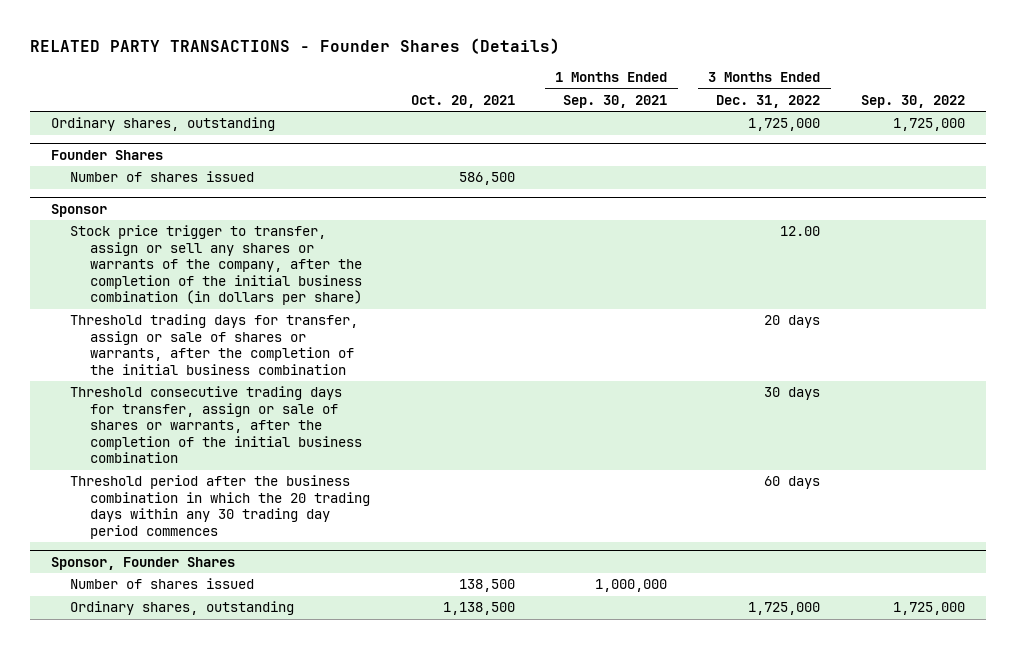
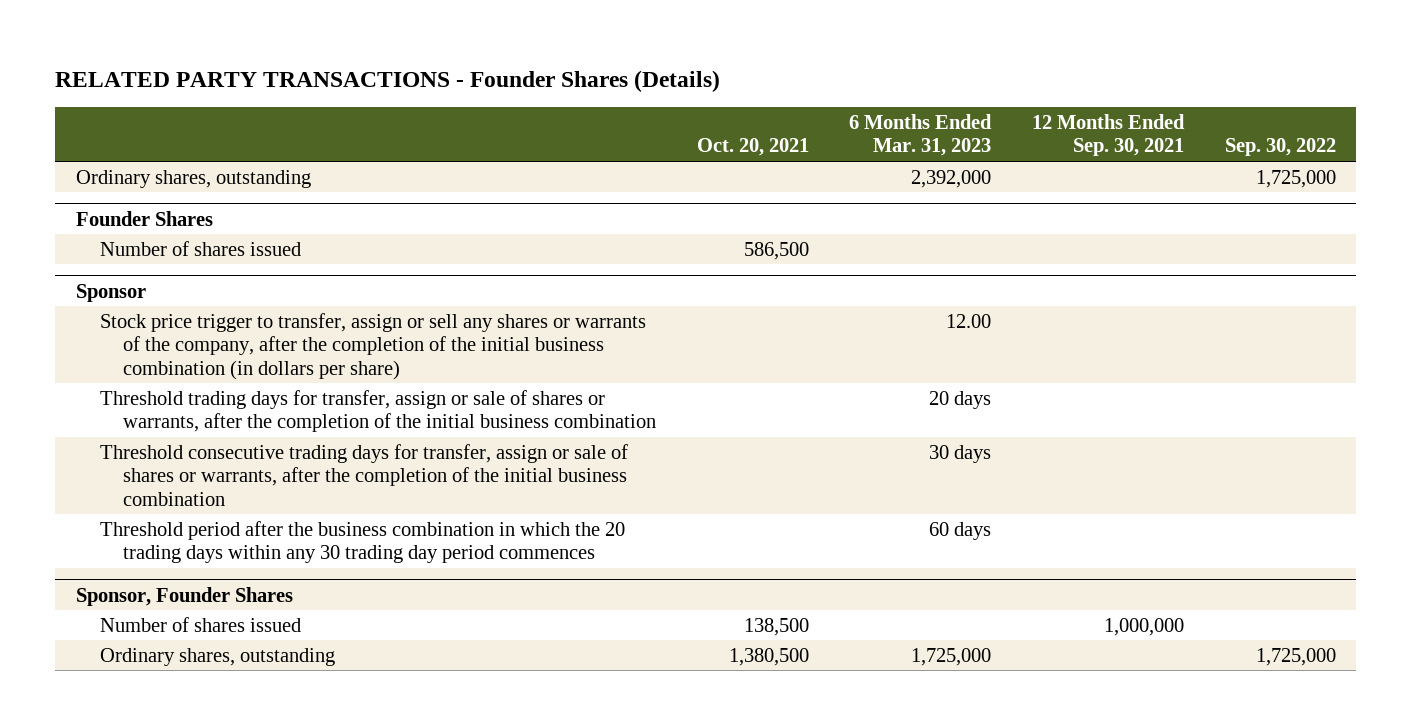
- | Oct. 20, 2021 | 1 Months Ended Sep. 30, 2021 | 3 Months Ended Dec. 31, 2022 | Sep. 30, 2022
+ | Oct. 20, 2021 | 6 Months Ended Mar. 31, 2023 | 12 Months Ended Sep. 30, 2021 | Sep. 30, 2022
@ Sponsor, Founder Shares
- Ordinary shares, outstanding | 1,138,500 | | 1,725,000 | 1,725,000
+ Ordinary shares, outstanding | 1,380,500 | 1,725,000 | | 1,725,000

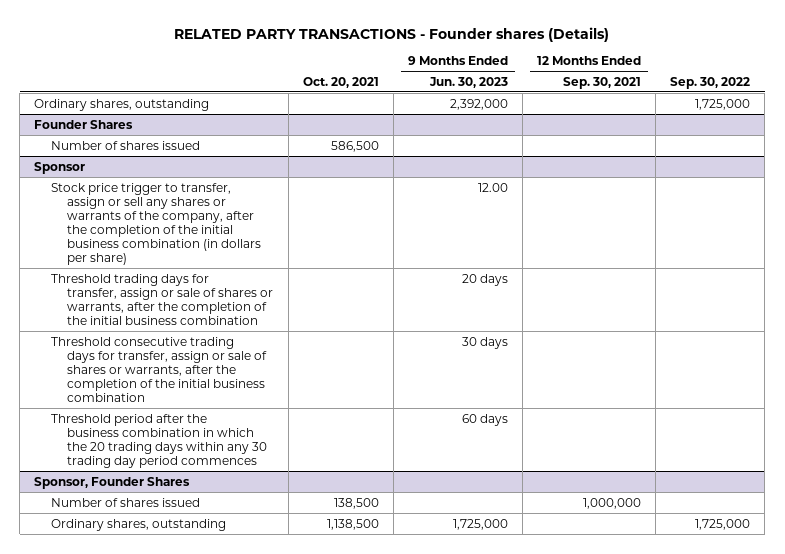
- RELATED PARTY TRANSACTIONS - Founder Shares (Details)
+ RELATED PARTY TRANSACTIONS - Founder shares (Details)
- | Oct. 20, 2021 | 6 Months Ended Mar. 31, 2023 | 12 Months Ended Sep. 30, 2021 | Sep. 30, 2022
+ | Oct. 20, 2021 | 9 Months Ended Jun. 30, 2023 | 12 Months Ended Sep. 30, 2021 | Sep. 30, 2022
@ Sponsor, Founder Shares
- Ordinary shares, outstanding | 1,380,500 | 1,725,000 | | 1,725,000
+ Ordinary shares, outstanding | 1,138,500 | 1,725,000 | | 1,725,000

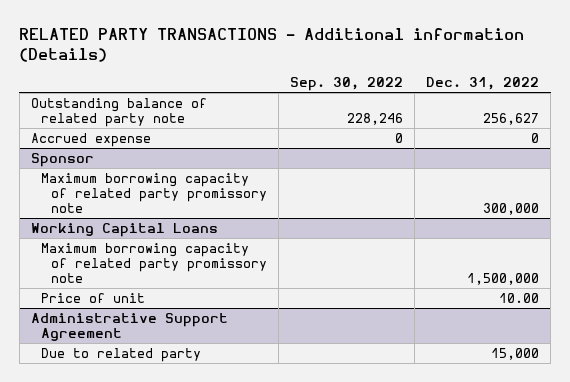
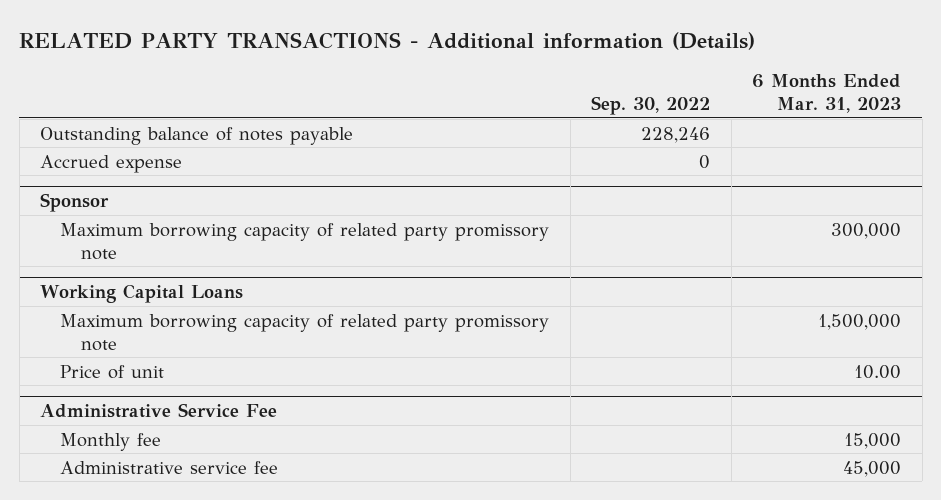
- | Sep. 30, 2022 | Dec. 31, 2022
+ | Sep. 30, 2022 | 6 Months Ended Mar. 31, 2023
- Outstanding balance of related party note | 228,246 | 256,627
+ Outstanding balance of notes payable | 228,246 |
- Administrative Support Agreement
- Due to related party | | 15,000
+ Administrative Service Fee
+ Monthly fee | | 15,000
+ Administrative service fee | | 45,000

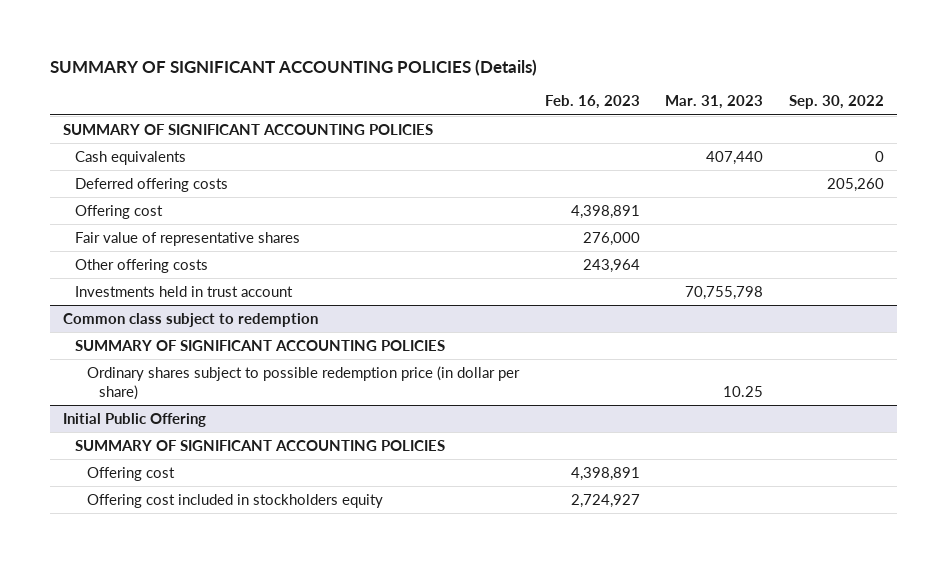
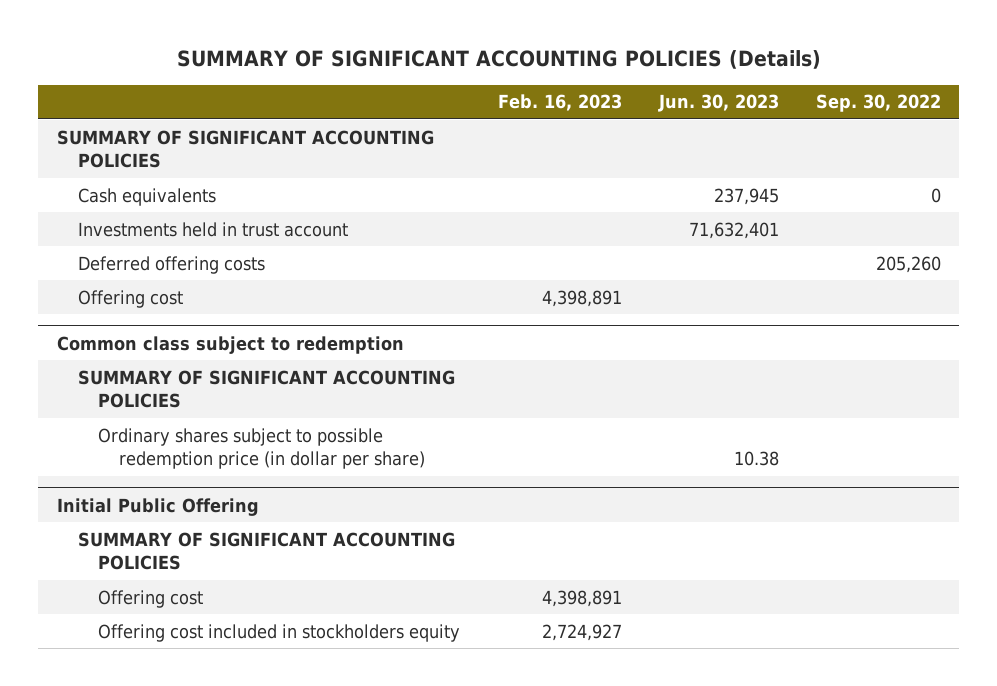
- | Feb. 16, 2023 | Mar. 31, 2023 | Sep. 30, 2022
+ | Feb. 16, 2023 | Jun. 30, 2023 | Sep. 30, 2022
moved up: Investments held in trust account | | 71,632,401 |
- Fair value of representative shares | 276,000 | |
- Other offering costs | 243,964 | |

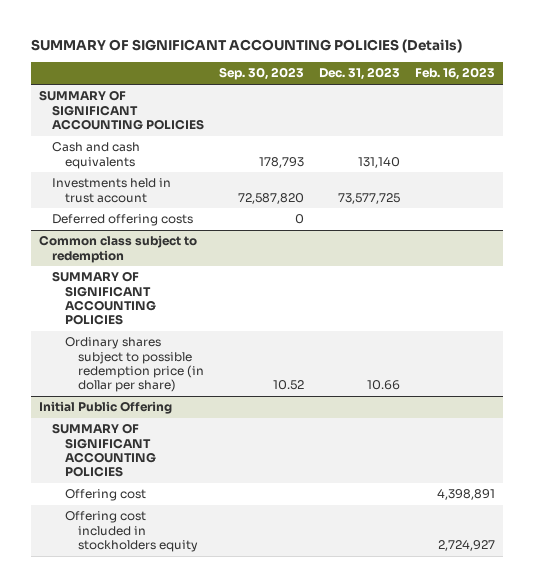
- | Feb. 16, 2023 | Jun. 30, 2023 | Sep. 30, 2022
+ | Sep. 30, 2023 | Dec. 31, 2023 | Feb. 16, 2023
- Cash equivalents | | 237,945 | 0
+ Cash and cash equivalents | 178,793 | 131,140 |
- Offering cost | 4,398,891 | |

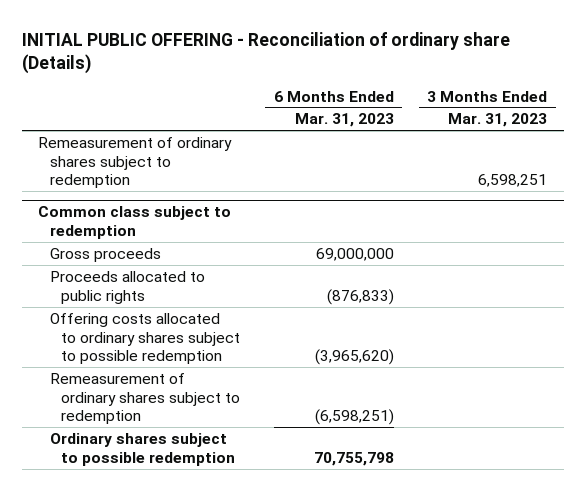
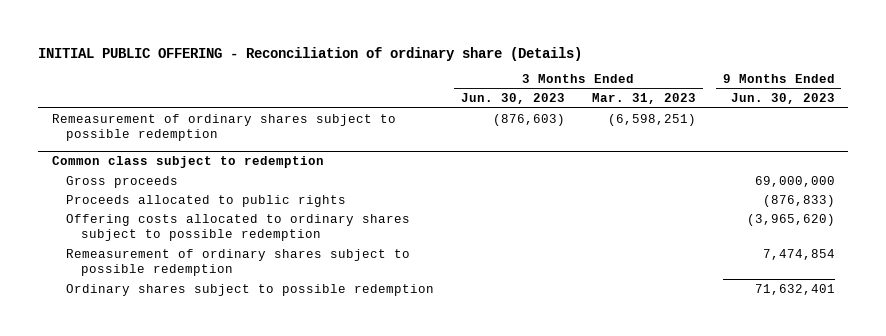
- | 6 Months Ended Mar. 31, 2023 | 3 Months Ended Mar. 31, 2023
+ | 3 Months Ended Jun. 30, 2023 | 3 Months Ended Mar. 31, 2023 | 9 Months Ended Jun. 30, 2023
- Remeasurement of ordinary shares subject to redemption | | 6,598,251
+ Remeasurement of ordinary shares subject to possible redemption | (876,603) | (6,598,251) |
@ Common class subject to redemption
- Remeasurement of ordinary shares subject to redemption | (6,598,251) |
+ Remeasurement of ordinary shares subject to possible redemption | | | 7,474,854

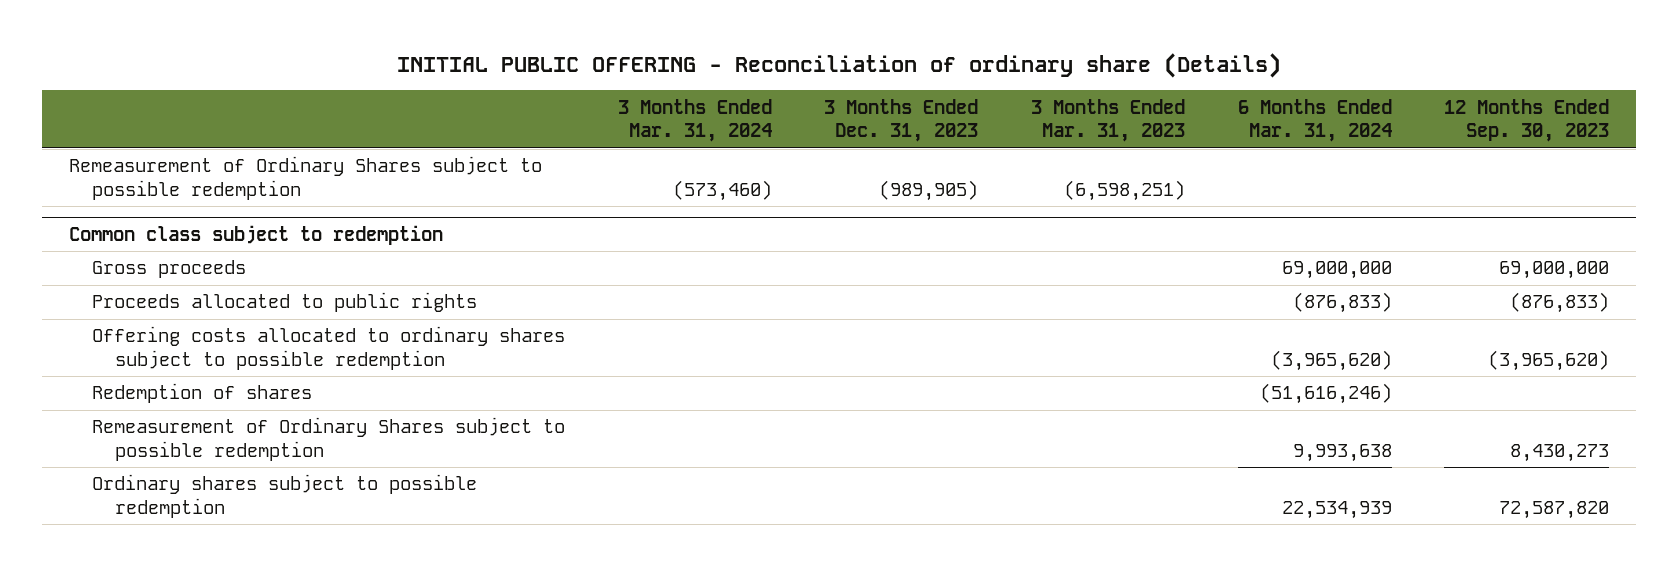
- | 3 Months Ended Jun. 30, 2023 | 3 Months Ended Mar. 31, 2023 | 9 Months Ended Jun. 30, 2023
+ | 3 Months Ended Mar. 31, 2024 | 3 Months Ended Dec. 31, 2023 | 3 Months Ended Mar. 31, 2023 | 6 Months Ended Mar. 31, 2024 | 12 Months Ended Sep. 30, 2023
- Remeasurement of ordinary shares subject to possible redemption | (876,603) | (6,598,251) |
+ Remeasurement of Ordinary Shares subject to possible redemption | (573,460) | (989,905) | (6,598,251) | |
@ Common class subject to redemption
- Remeasurement of ordinary shares subject to possible redemption | | | 7,474,854
+ Redemption of shares | | | | (51,616,246) |
+ Remeasurement of Ordinary Shares subject to possible redemption | | | | 9,993,638 | 8,430,273

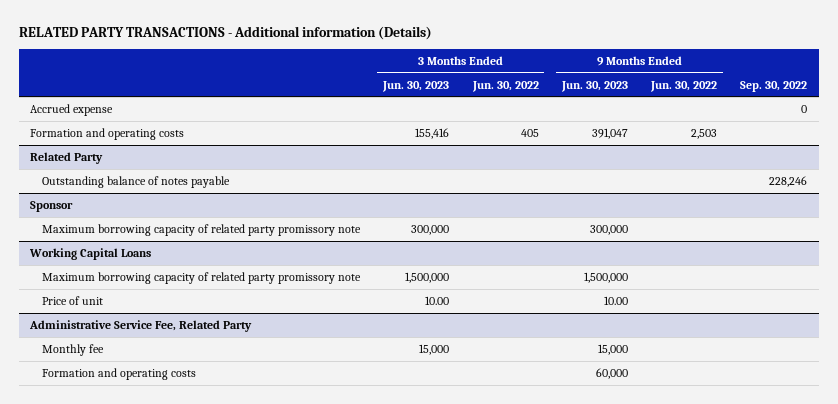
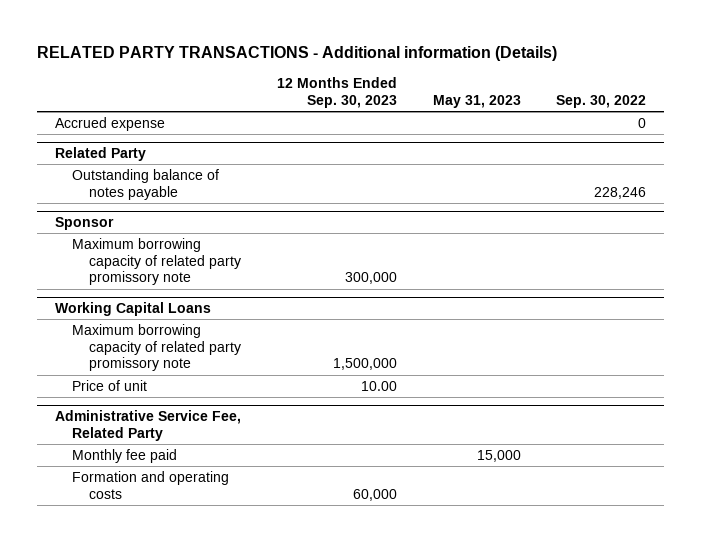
- | 3 Months Ended Jun. 30, 2023 | 3 Months Ended Jun. 30, 2022 | 9 Months Ended Jun. 30, 2023 | 9 Months Ended Jun. 30, 2022 | Sep. 30, 2022
+ | 12 Months Ended Sep. 30, 2023 | May 31, 2023 | Sep. 30, 2022
- Formation and operating costs | 155,416 | 405 | 391,047 | 2,503 |
@ Administrative Service Fee, Related Party
- Monthly fee | 15,000 | | 15,000 | |
+ Monthly fee paid | | 15,000 |

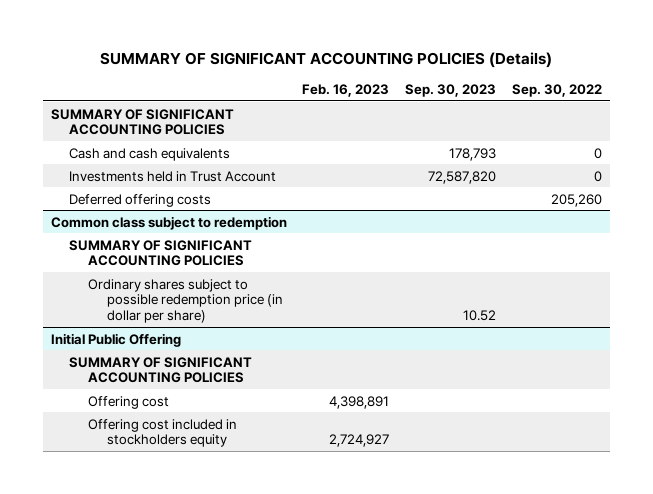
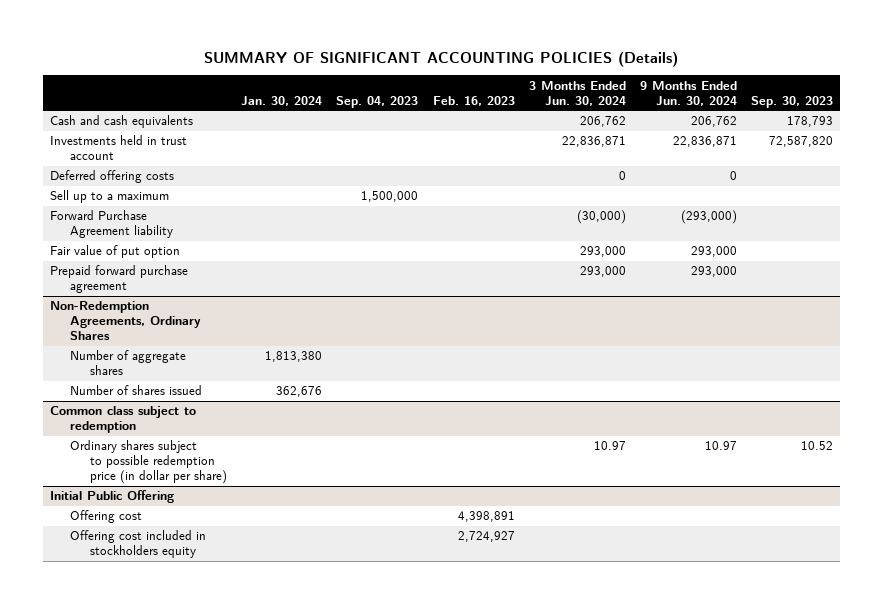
- | Feb. 16, 2023 | Sep. 30, 2023 | Sep. 30, 2022
+ | Jan. 30, 2024 | Sep. 04, 2023 | Feb. 16, 2023 | 3 Months Ended Jun. 30, 2024 | 9 Months Ended Jun. 30, 2024 | Sep. 30, 2023
- SUMMARY OF SIGNIFICANT ACCOUNTING POLICIES
- Investments held in Trust Account | | 72,587,820 | 0
+ Investments held in trust account | | | | 22,836,871 | 22,836,871 | 72,587,820
+ Sell up to a maximum | | 1,500,000 | | | |
+ Forward Purchase Agreement liability | | | | (30,000) | (293,000) |
+ Fair value of put option | | | | 293,000 | 293,000 |
+ Prepaid forward purchase agreement | | | | 293,000 | 293,000 |
+ Non-Redemption Agreements, Ordinary Shares
+ Number of aggregate shares | 1,813,380 | | | | |
+ Number of shares issued | 362,676 | | | | |
@ Common class subject to redemption
- SUMMARY OF SIGNIFICANT ACCOUNTING POLICIES
@ Initial Public Offering
- SUMMARY OF SIGNIFICANT ACCOUNTING POLICIES

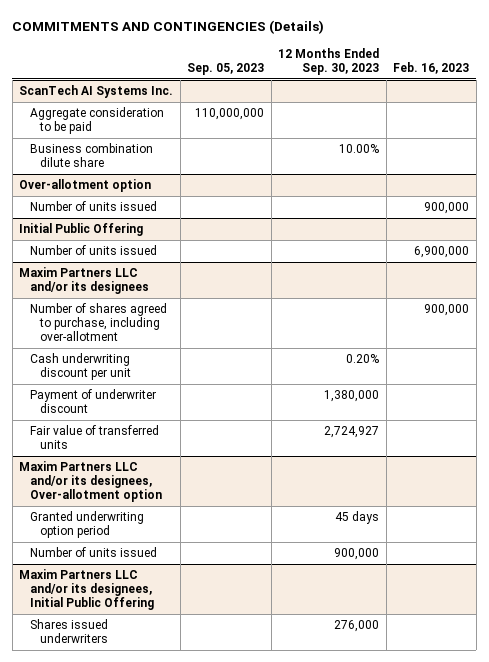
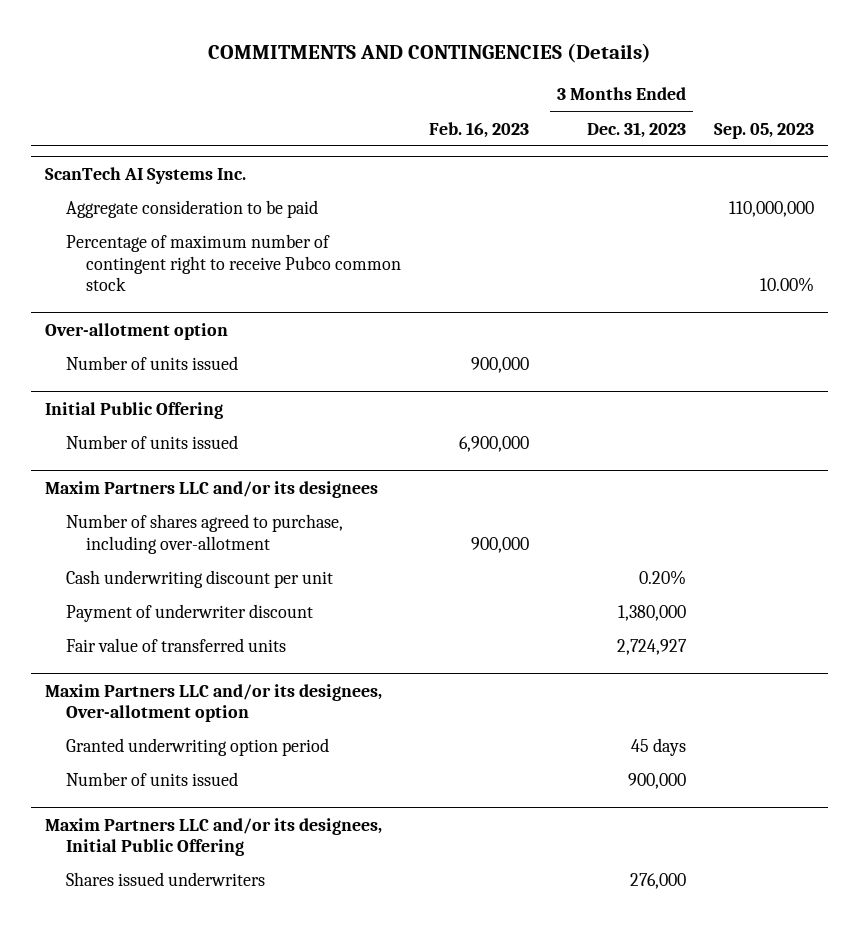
- | Sep. 05, 2023 | 12 Months Ended Sep. 30, 2023 | Feb. 16, 2023
+ | Feb. 16, 2023 | 3 Months Ended Dec. 31, 2023 | Sep. 05, 2023
@ ScanTech AI Systems Inc.
- Business combination dilute share | | 10.00% |
+ Percentage of maximum number of contingent right to receive Pubco common stock | | | 10.00%

